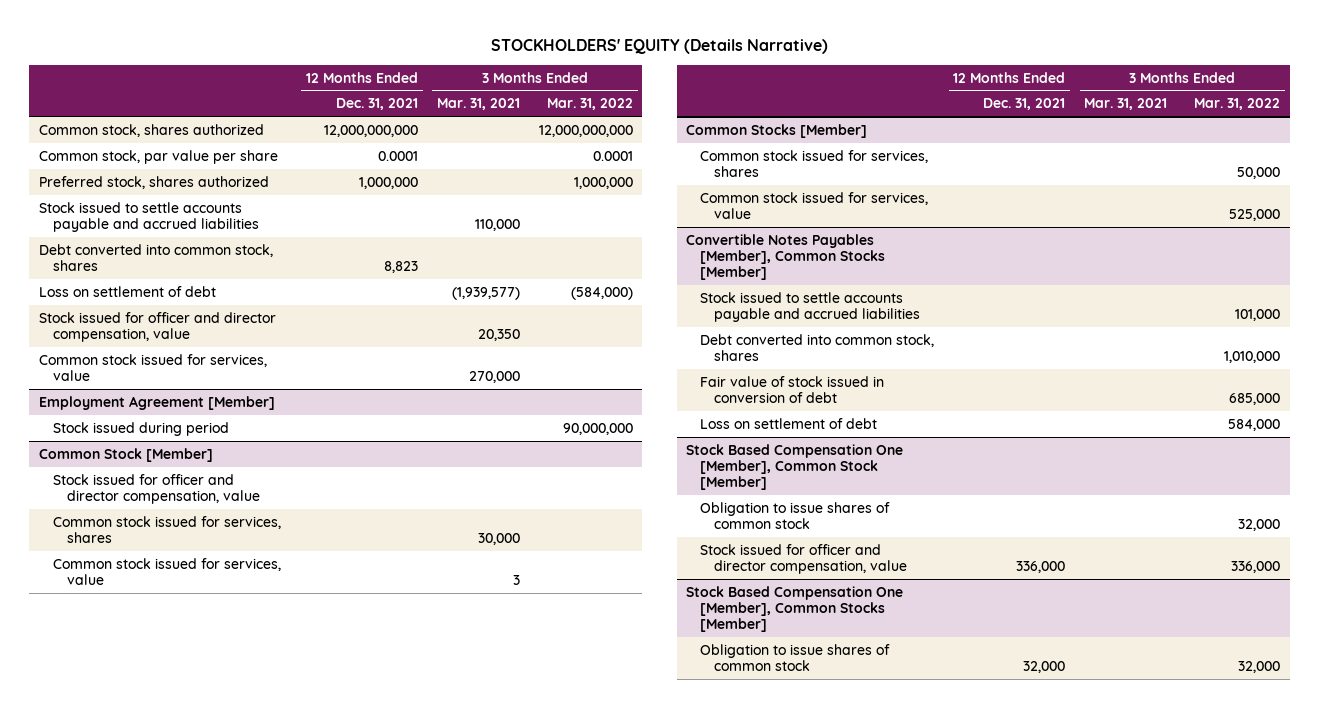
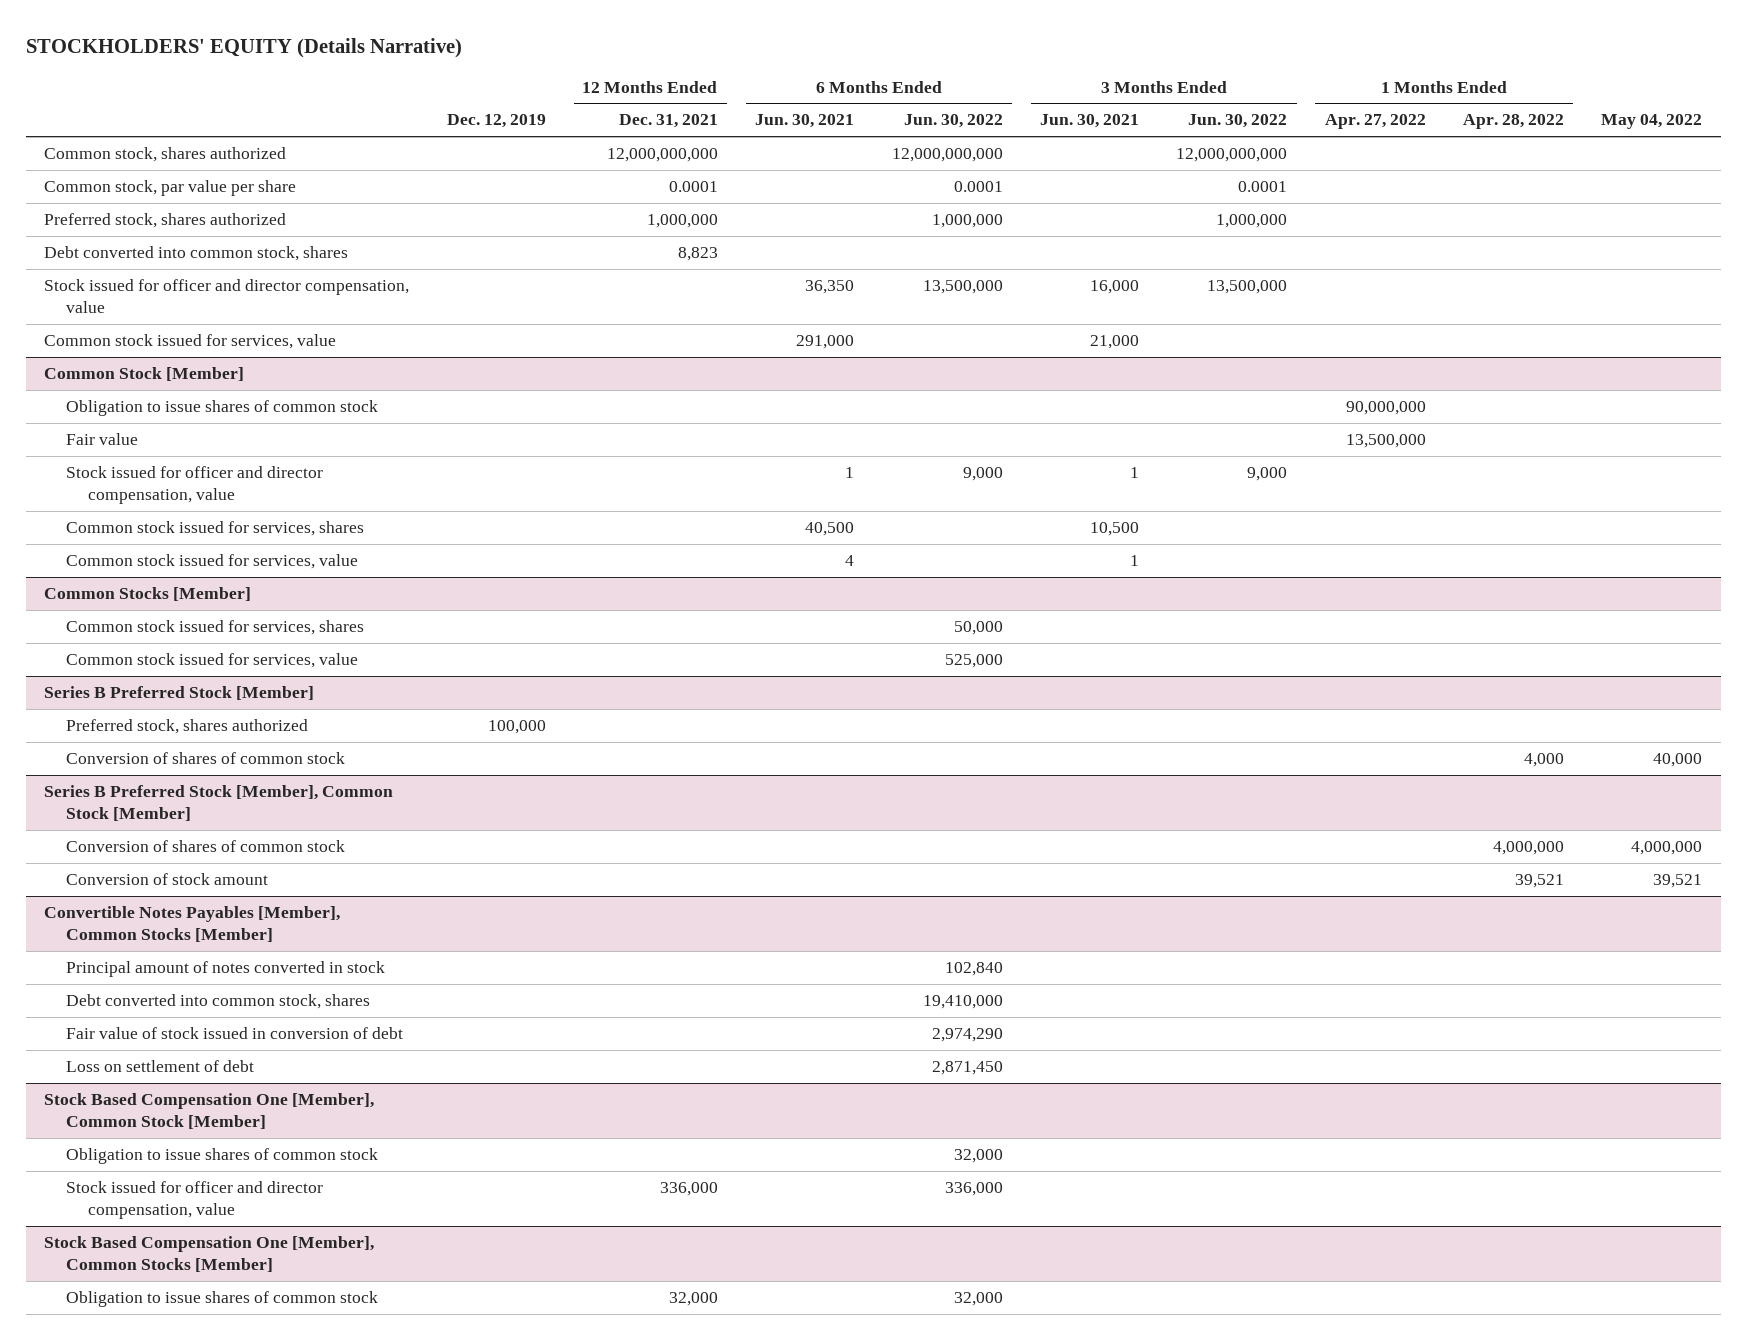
- | 12 Months Ended Dec. 31, 2021 | 3 Months Ended Mar. 31, 2021 | 3 Months Ended Mar. 31, 2022
+ | Dec. 12, 2019 | 12 Months Ended Dec. 31, 2021 | 6 Months Ended Jun. 30, 2021 | 6 Months Ended Jun. 30, 2022 | 3 Months Ended Jun. 30, 2021 | 3 Months Ended Jun. 30, 2022 | 1 Months Ended Apr. 27, 2022 | 1 Months Ended Apr. 28, 2022 | May 04, 2022
- Stock issued to settle accounts payable and accrued liabilities | | 110,000 |
- Loss on settlement of debt | | (1,939,577) | (584,000)
- Employment Agreement [Member]
- Stock issued during period | | | 90,000,000
@ Common Stock [Member]
+ Obligation to issue shares of common stock | | | | | | | 90,000,000 | |
+ Fair value | | | | | | | 13,500,000 | |
+ Series B Preferred Stock [Member]
+ Preferred stock, shares authorized | 100,000 | | | | | | | |
+ Conversion of shares of common stock | | | | | | | | 4,000 | 40,000
+ Series B Preferred Stock [Member], Common Stock [Member]
+ Conversion of shares of common stock | | | | | | | | 4,000,000 | 4,000,000
+ Conversion of stock amount | | | | | | | | 39,521 | 39,521
@ Convertible Notes Payables [Member], Common Stocks [Member]
- Stock issued to settle accounts payable and accrued liabilities | | | 101,000
+ Principal amount of notes converted in stock | | | | 102,840 | | | | |

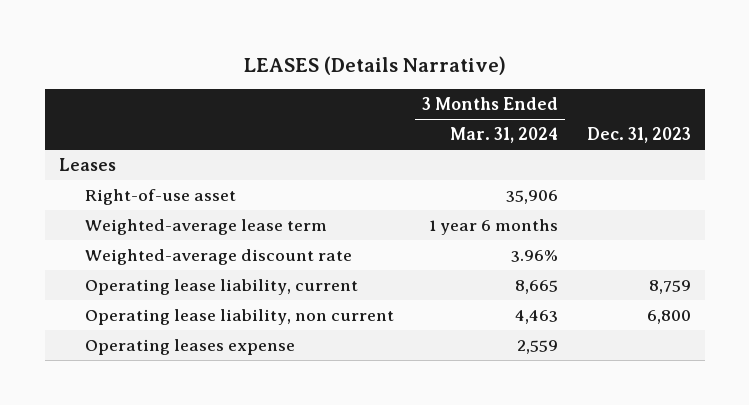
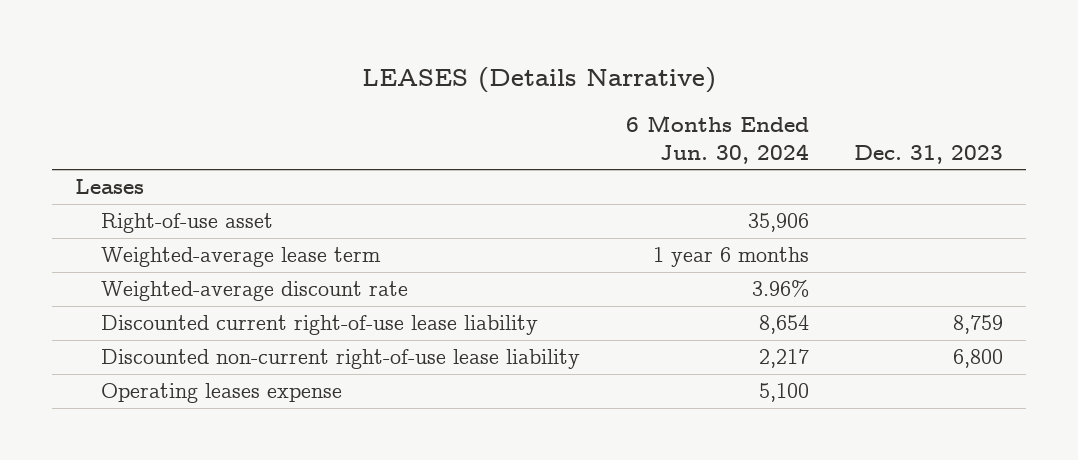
- | 3 Months Ended Mar. 31, 2024 | Dec. 31, 2023
+ | 6 Months Ended Jun. 30, 2024 | Dec. 31, 2023
- Operating lease liability, current | 8,665 | 8,759
- Operating lease liability, non current | 4,463 | 6,800
+ Discounted current right-of-use lease liability | 8,654 | 8,759
+ Discounted non-current right-of-use lease liability | 2,217 | 6,800

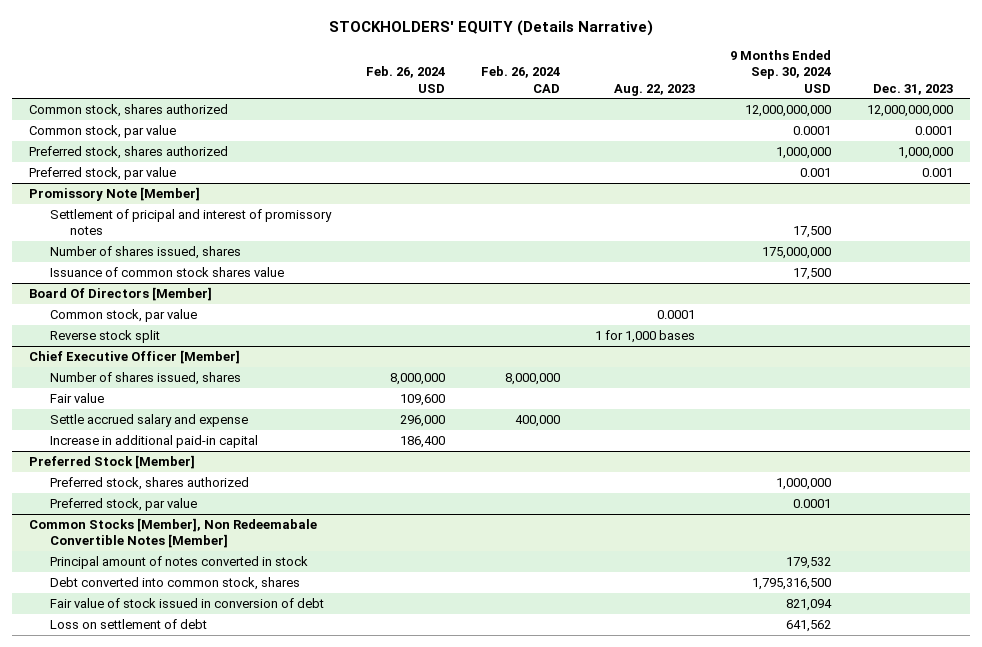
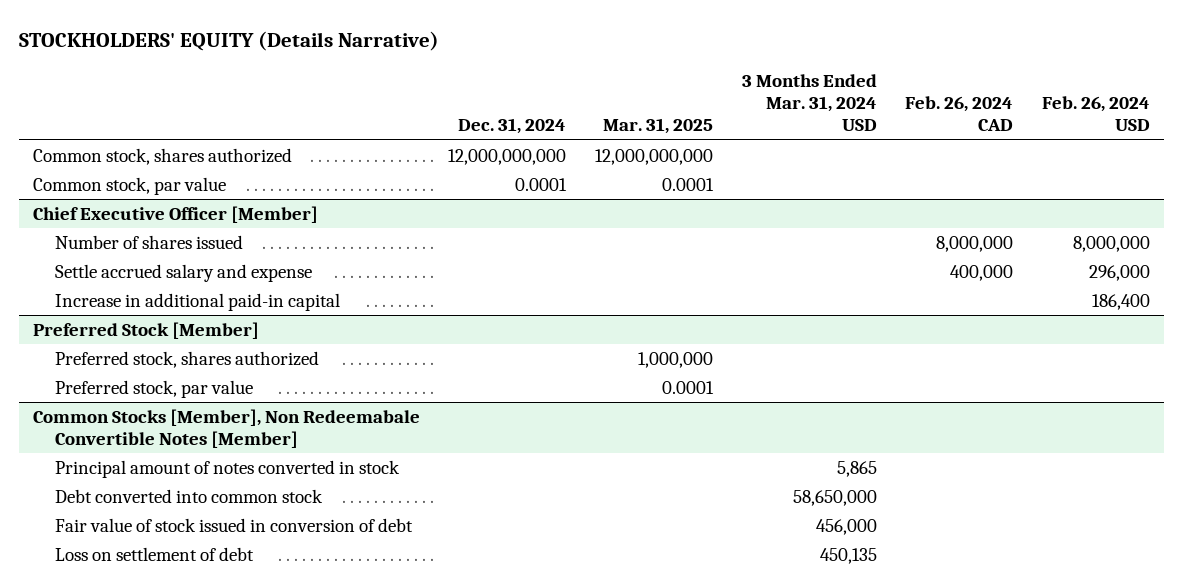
- | Feb. 26, 2024 USD | Feb. 26, 2024 CAD | Aug. 22, 2023 | 9 Months Ended Sep. 30, 2024 USD | Dec. 31, 2023
+ | Dec. 31, 2024 | Mar. 31, 2025 | 3 Months Ended Mar. 31, 2024 USD | Feb. 26, 2024 CAD | Feb. 26, 2024 USD
- Preferred stock, shares authorized | | | | 1,000,000 | 1,000,000
- Preferred stock, par value | | | | 0.001 | 0.001
- Promissory Note [Member]
- Settlement of pricipal and interest of promissory notes | | | | 17,500 |
- Number of shares issued, shares | | | | 175,000,000 |
- Issuance of common stock shares value | | | | 17,500 |
- Board Of Directors [Member]
- Common stock, par value | | | 0.0001 | |
- Reverse stock split | | | 1 for 1,000 bases | |
@ Chief Executive Officer [Member]
- Number of shares issued, shares | 8,000,000 | 8,000,000 | | |
- Fair value | 109,600 | | | |
+ Number of shares issued | | | | 8,000,000 | 8,000,000
@ Common Stocks [Member], Non Redeemabale Convertible Notes [Member]
- Debt converted into common stock, shares | | | | 1,795,316,500 |
+ Debt converted into common stock | | | 58,650,000 | |

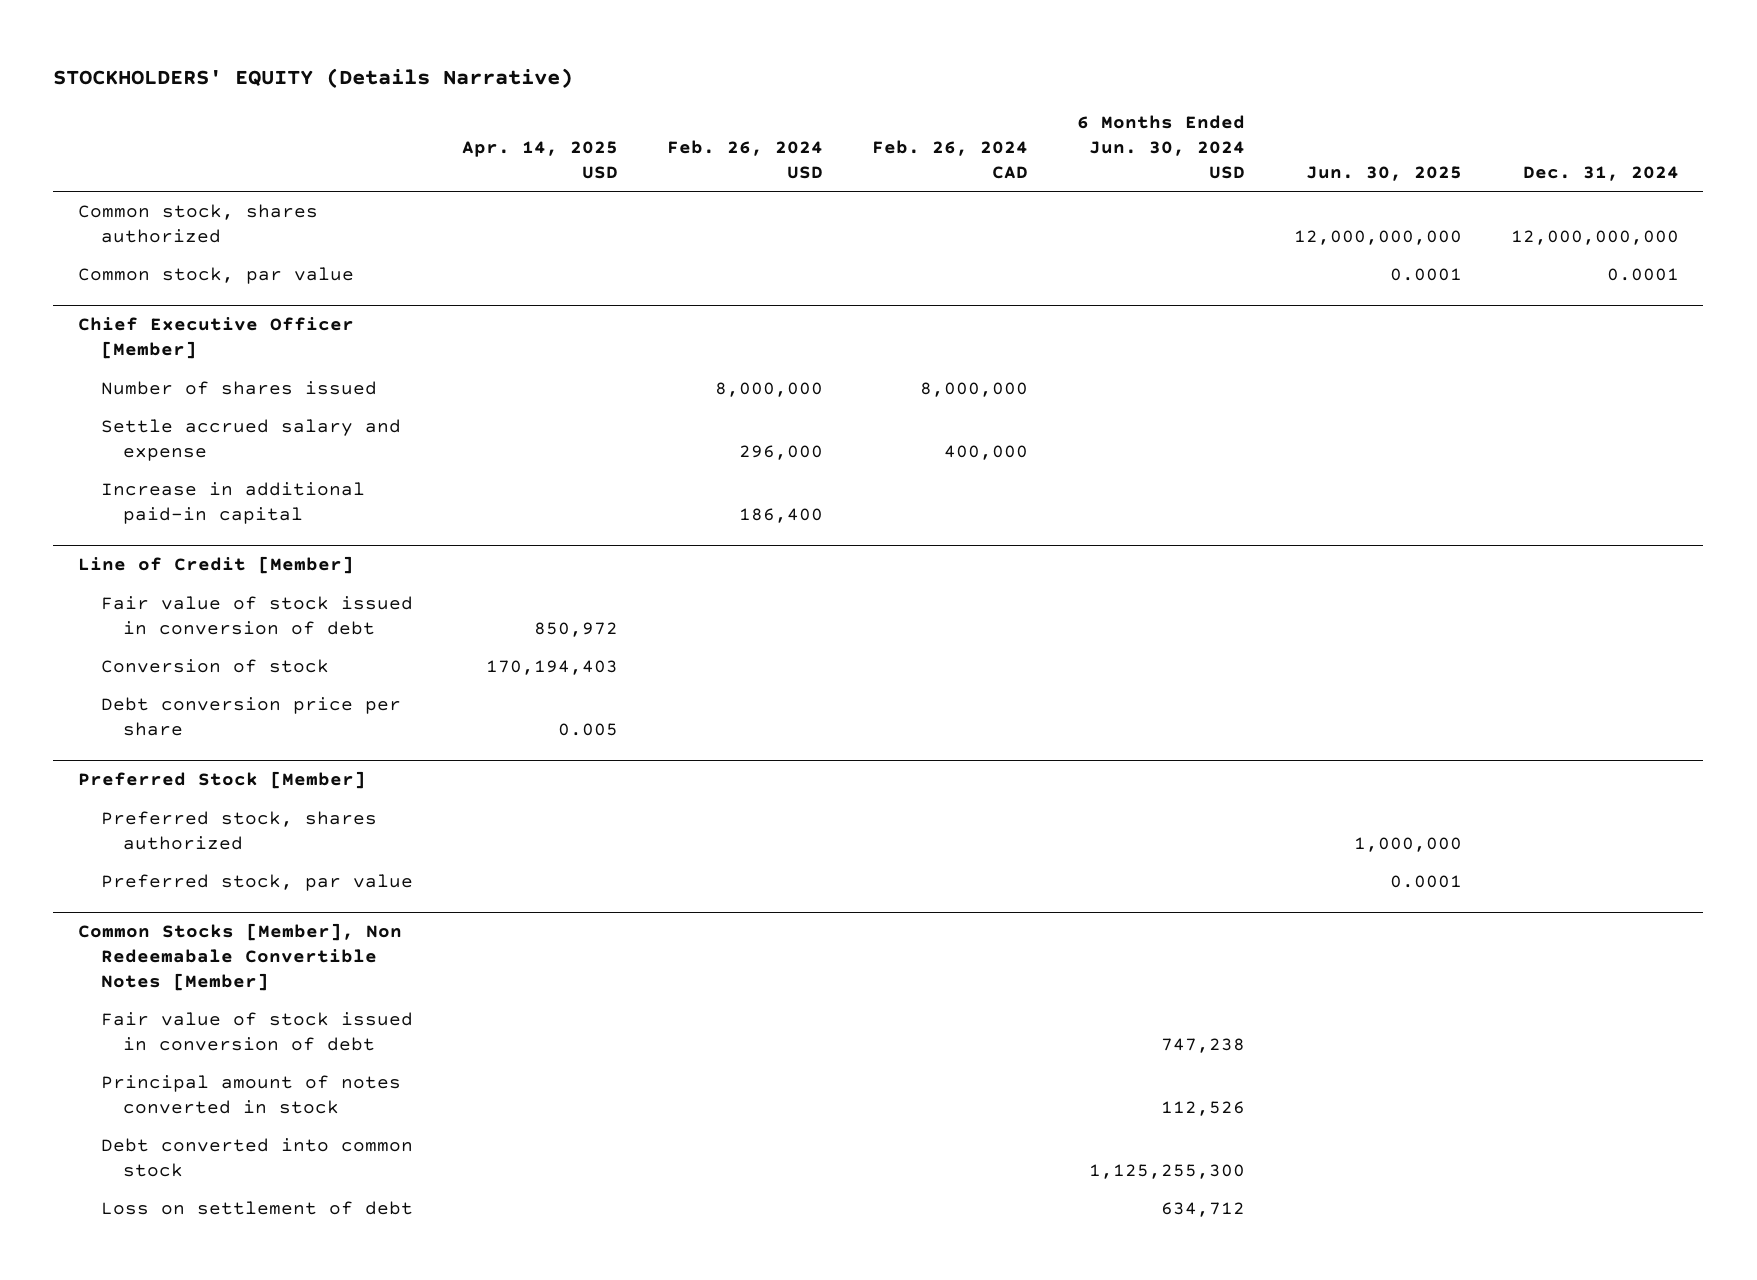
- | Dec. 31, 2024 | Mar. 31, 2025 | 3 Months Ended Mar. 31, 2024 USD | Feb. 26, 2024 CAD | Feb. 26, 2024 USD
+ | Apr. 14, 2025 USD | Feb. 26, 2024 USD | Feb. 26, 2024 CAD | 6 Months Ended Jun. 30, 2024 USD | Jun. 30, 2025 | Dec. 31, 2024
+ Line of Credit [Member]
+ Fair value of stock issued in conversion of debt | 850,972 | | | | |
+ Conversion of stock | 170,194,403 | | | | |
+ Debt conversion price per share | 0.005 | | | | |
@ Common Stocks [Member], Non Redeemabale Convertible Notes [Member]
moved up: Fair value of stock issued in conversion of debt | | | | 747,238 | |

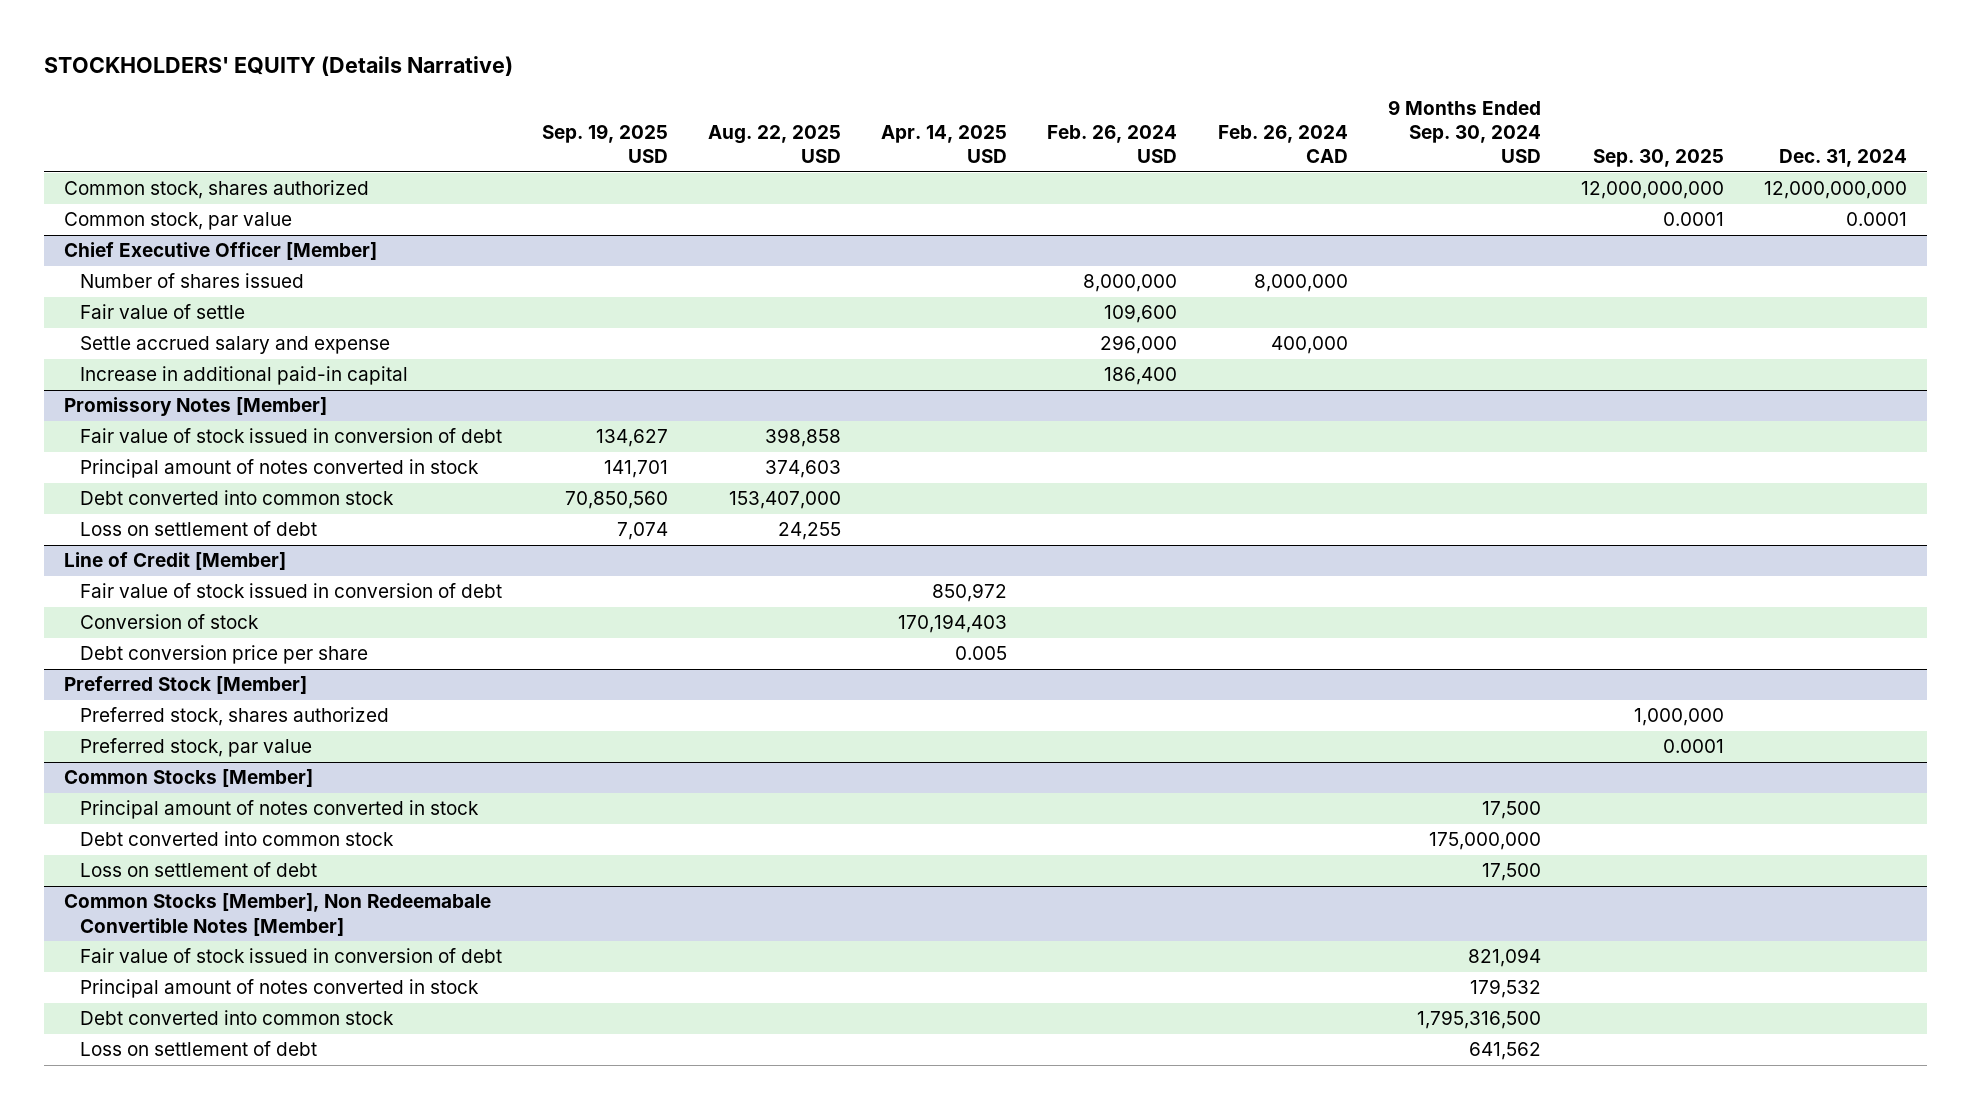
- | Apr. 14, 2025 USD | Feb. 26, 2024 USD | Feb. 26, 2024 CAD | 6 Months Ended Jun. 30, 2024 USD | Jun. 30, 2025 | Dec. 31, 2024
+ | Sep. 19, 2025 USD | Aug. 22, 2025 USD | Apr. 14, 2025 USD | Feb. 26, 2024 USD | Feb. 26, 2024 CAD | 9 Months Ended Sep. 30, 2024 USD | Sep. 30, 2025 | Dec. 31, 2024
@ Chief Executive Officer [Member]
+ Fair value of settle | | | | 109,600 | | | |
+ Promissory Notes [Member]
+ Fair value of stock issued in conversion of debt | 134,627 | 398,858 | | | | | |
+ Principal amount of notes converted in stock | 141,701 | 374,603 | | | | | |
+ Debt converted into common stock | 70,850,560 | 153,407,000 | | | | | |
+ Loss on settlement of debt | 7,074 | 24,255 | | | | | |
+ Common Stocks [Member]
+ Principal amount of notes converted in stock | | | | | | 17,500 | |
+ Debt converted into common stock | | | | | | 175,000,000 | |
+ Loss on settlement of debt | | | | | | 17,500 | |

